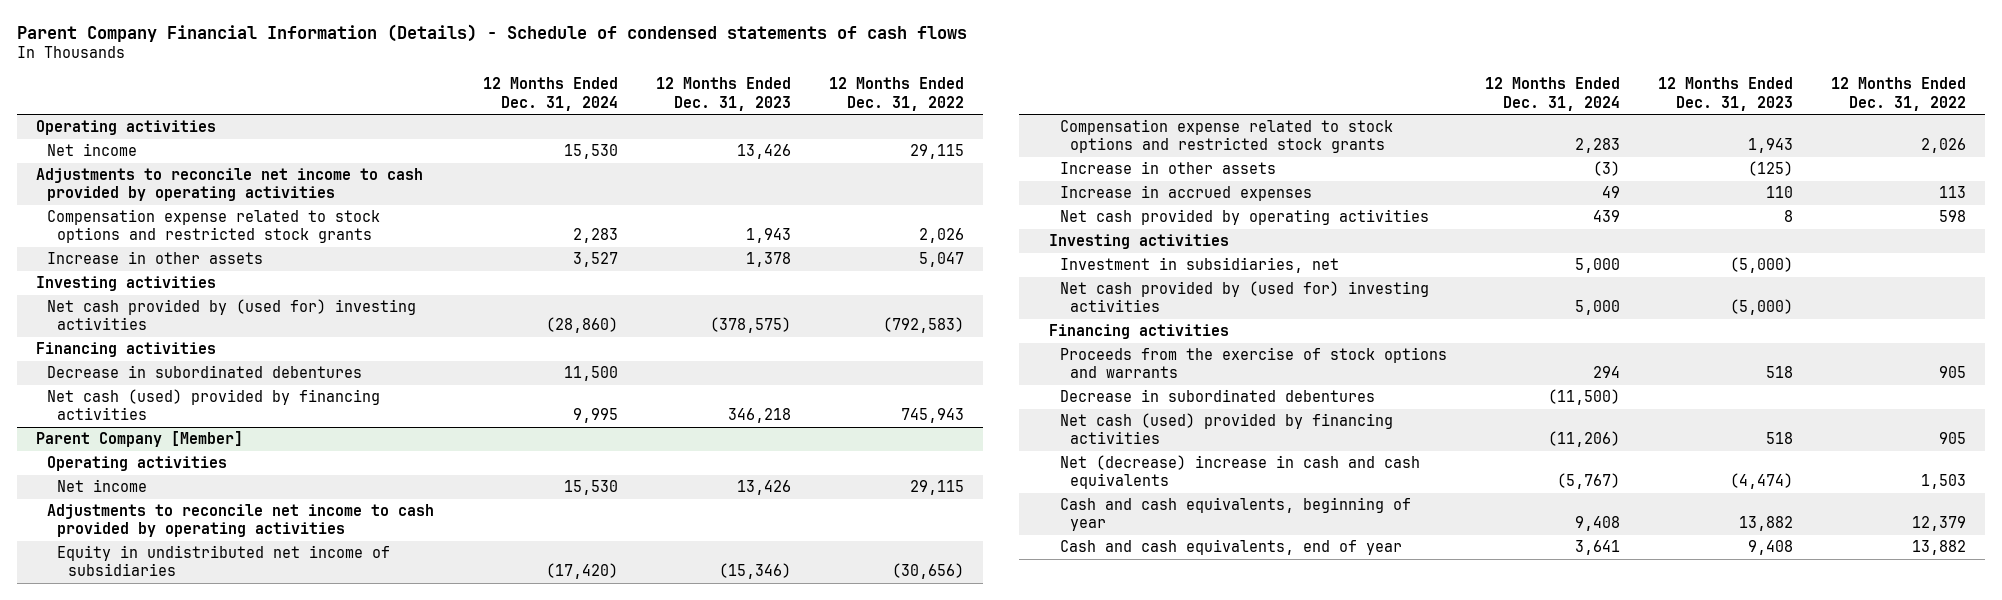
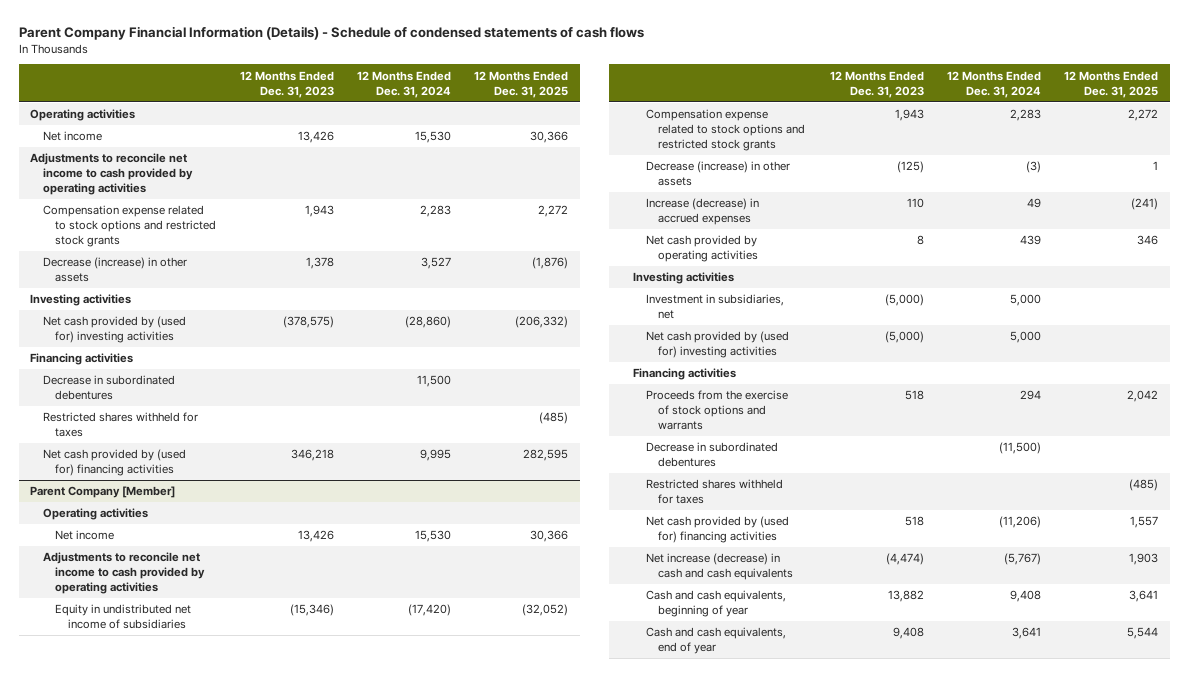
- | 12 Months Ended Dec. 31, 2024 | 12 Months Ended Dec. 31, 2023 | 12 Months Ended Dec. 31, 2022
+ | 12 Months Ended Dec. 31, 2023 | 12 Months Ended Dec. 31, 2024 | 12 Months Ended Dec. 31, 2025
- Increase in other assets | 3,527 | 1,378 | 5,047
+ Decrease (increase) in other assets | 1,378 | 3,527 | (1,876)
- Net cash (used) provided by financing activities | 9,995 | 346,218 | 745,943
+ Restricted shares withheld for taxes | | | (485)
+ Net cash provided by (used for) financing activities | 346,218 | 9,995 | 282,595
@ Parent Company [Member]
- Increase in other assets | (3) | (125) |
- Increase in accrued expenses | 49 | 110 | 113
+ Decrease (increase) in other assets | (125) | (3) | 1
+ Increase (decrease) in accrued expenses | 110 | 49 | (241)
- Net cash (used) provided by financing activities | (11,206) | 518 | 905
- Net (decrease) increase in cash and cash equivalents | (5,767) | (4,474) | 1,503
+ Restricted shares withheld for taxes | | | (485)
+ Net cash provided by (used for) financing activities | 518 | (11,206) | 1,557
+ Net increase (decrease) in cash and cash equivalents | (4,474) | (5,767) | 1,903

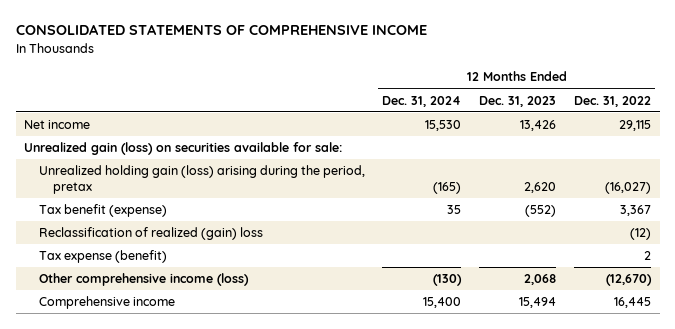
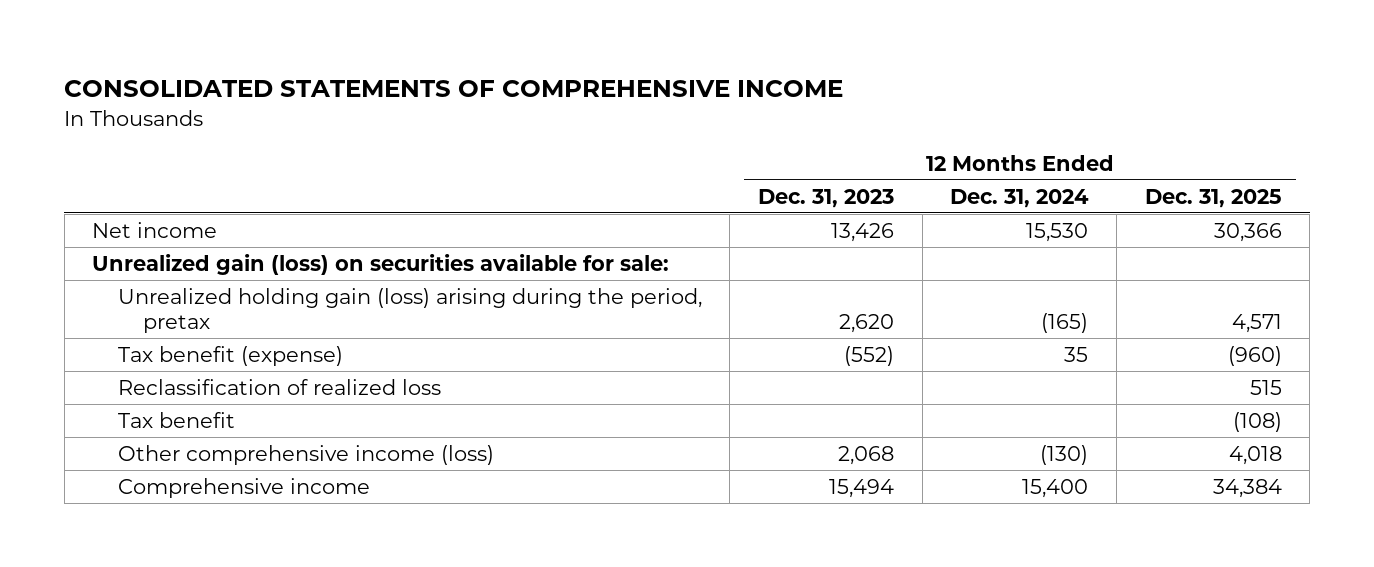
- | 12 Months Ended Dec. 31, 2024 | 12 Months Ended Dec. 31, 2023 | 12 Months Ended Dec. 31, 2022
+ | 12 Months Ended Dec. 31, 2023 | 12 Months Ended Dec. 31, 2024 | 12 Months Ended Dec. 31, 2025
- Reclassification of realized (gain) loss | | | (12)
- Tax expense (benefit) | | | 2
+ Reclassification of realized loss | | | 515
+ Tax benefit | | | (108)

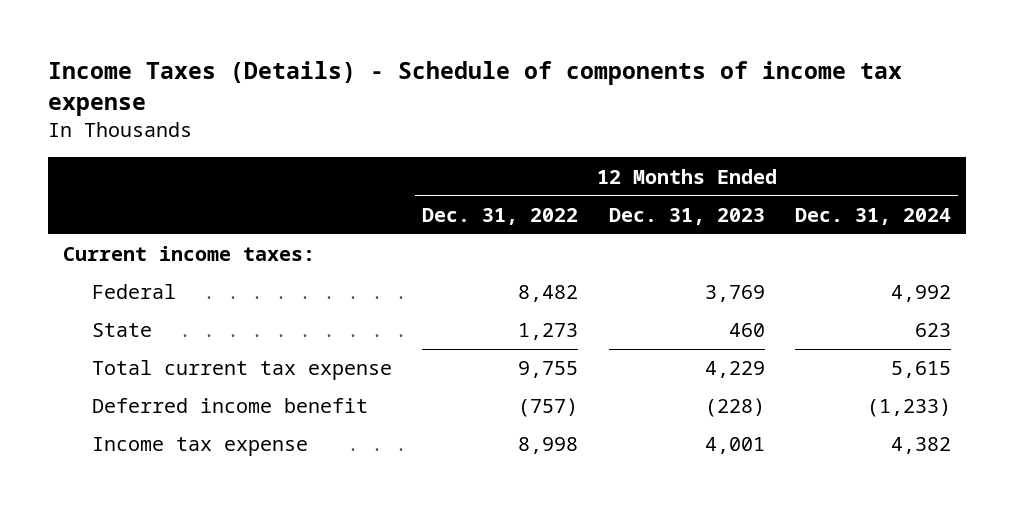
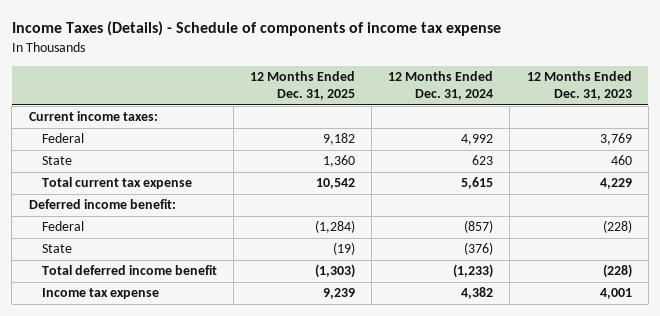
- | 12 Months Ended Dec. 31, 2022 | 12 Months Ended Dec. 31, 2023 | 12 Months Ended Dec. 31, 2024
+ | 12 Months Ended Dec. 31, 2025 | 12 Months Ended Dec. 31, 2024 | 12 Months Ended Dec. 31, 2023
- Deferred income benefit | (757) | (228) | (1,233)
+ Deferred income benefit:
+ Federal | (1,284) | (857) | (228)
+ State | (19) | (376) |
+ Total deferred income benefit | (1,303) | (1,233) | (228)

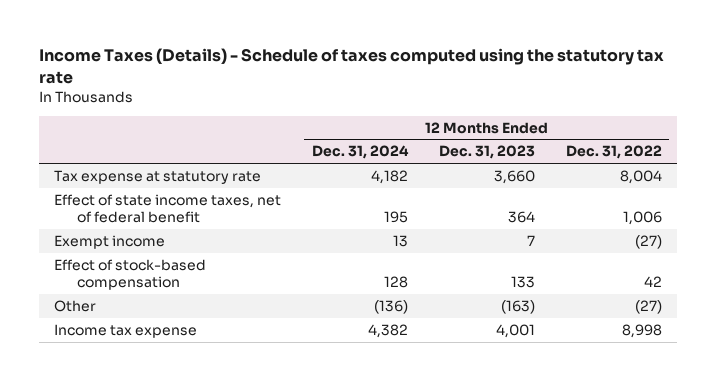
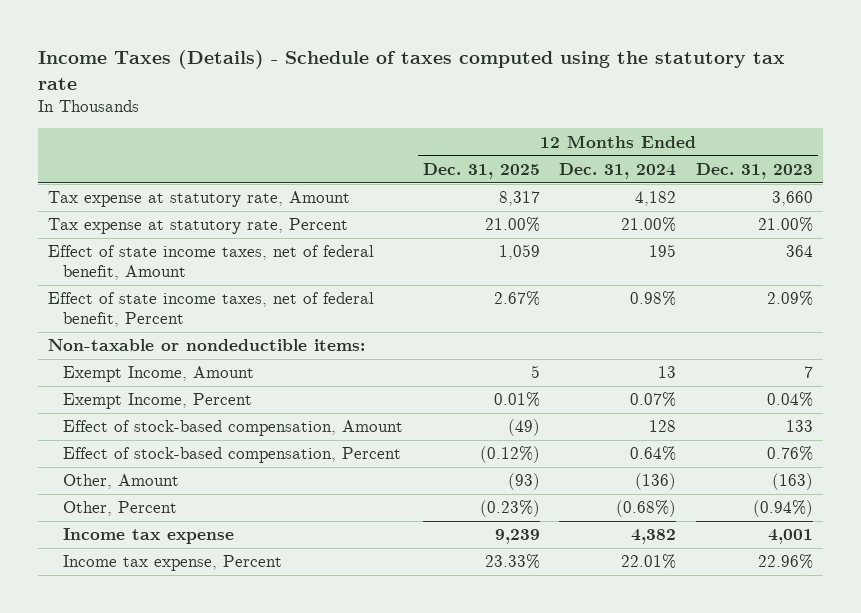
- | 12 Months Ended Dec. 31, 2024 | 12 Months Ended Dec. 31, 2023 | 12 Months Ended Dec. 31, 2022
+ | 12 Months Ended Dec. 31, 2025 | 12 Months Ended Dec. 31, 2024 | 12 Months Ended Dec. 31, 2023
- Tax expense at statutory rate | 4,182 | 3,660 | 8,004
- Effect of state income taxes, net of federal benefit | 195 | 364 | 1,006
- Exempt income | 13 | 7 | (27)
- Effect of stock-based compensation | 128 | 133 | 42
- Other | (136) | (163) | (27)
+ Tax expense at statutory rate, Amount | 8,317 | 4,182 | 3,660
+ Tax expense at statutory rate, Percent | 21.00% | 21.00% | 21.00%
+ Effect of state income taxes, net of federal benefit, Amount | 1,059 | 195 | 364
+ Effect of state income taxes, net of federal benefit, Percent | 2.67% | 0.98% | 2.09%
+ Non-taxable or nondeductible items:
+ Exempt Income, Amount | 5 | 13 | 7
+ Exempt Income, Percent | 0.01% | 0.07% | 0.04%
+ Effect of stock-based compensation, Amount | (49) | 128 | 133
+ Effect of stock-based compensation, Percent | (0.12%) | 0.64% | 0.76%
+ Other, Amount | (93) | (136) | (163)
+ Other, Percent | (0.23%) | (0.68%) | (0.94%)
+ Income tax expense, Percent | 23.33% | 22.01% | 22.96%

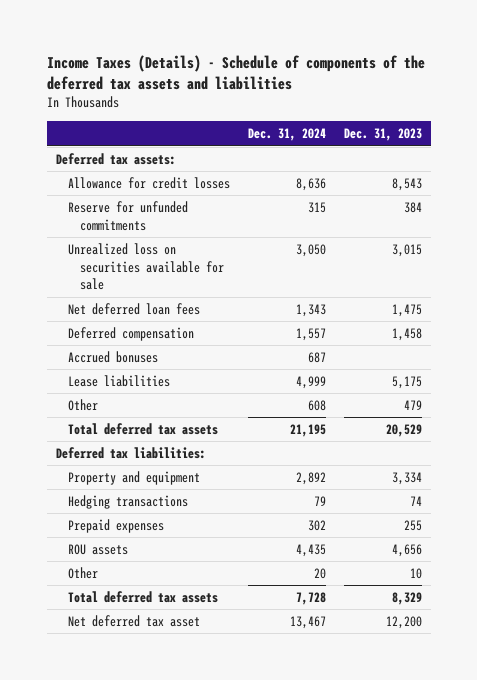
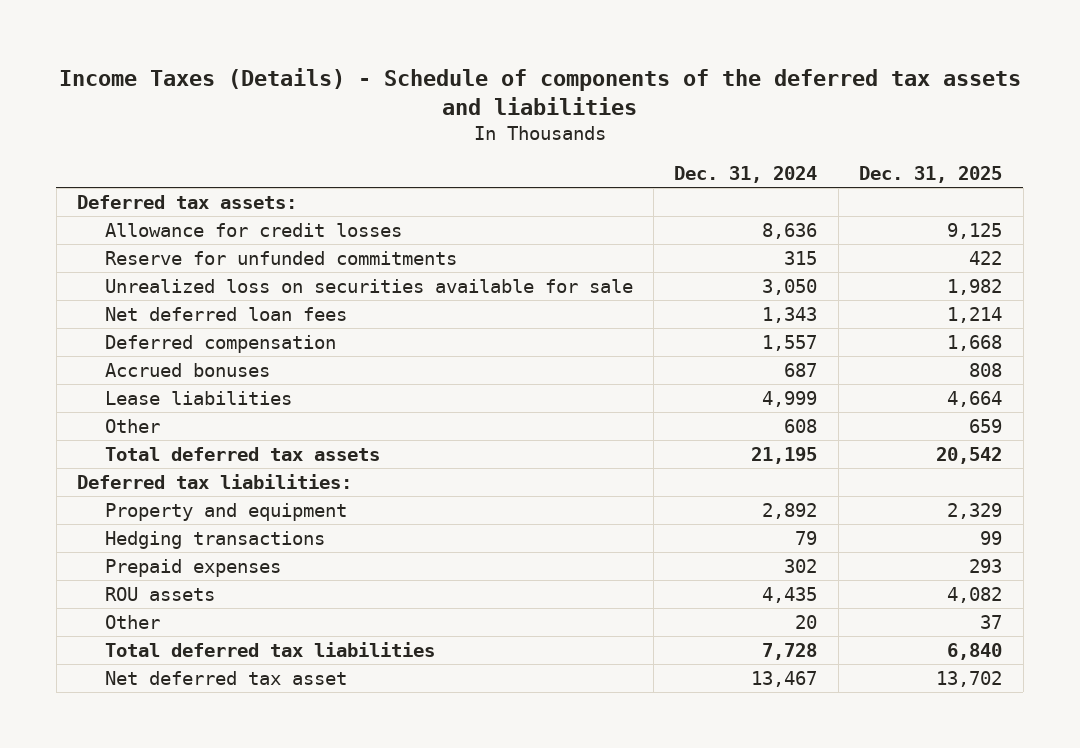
- | Dec. 31, 2024 | Dec. 31, 2023
+ | Dec. 31, 2024 | Dec. 31, 2025
- Total deferred tax assets | 7,728 | 8,329
+ Total deferred tax liabilities | 7,728 | 6,840

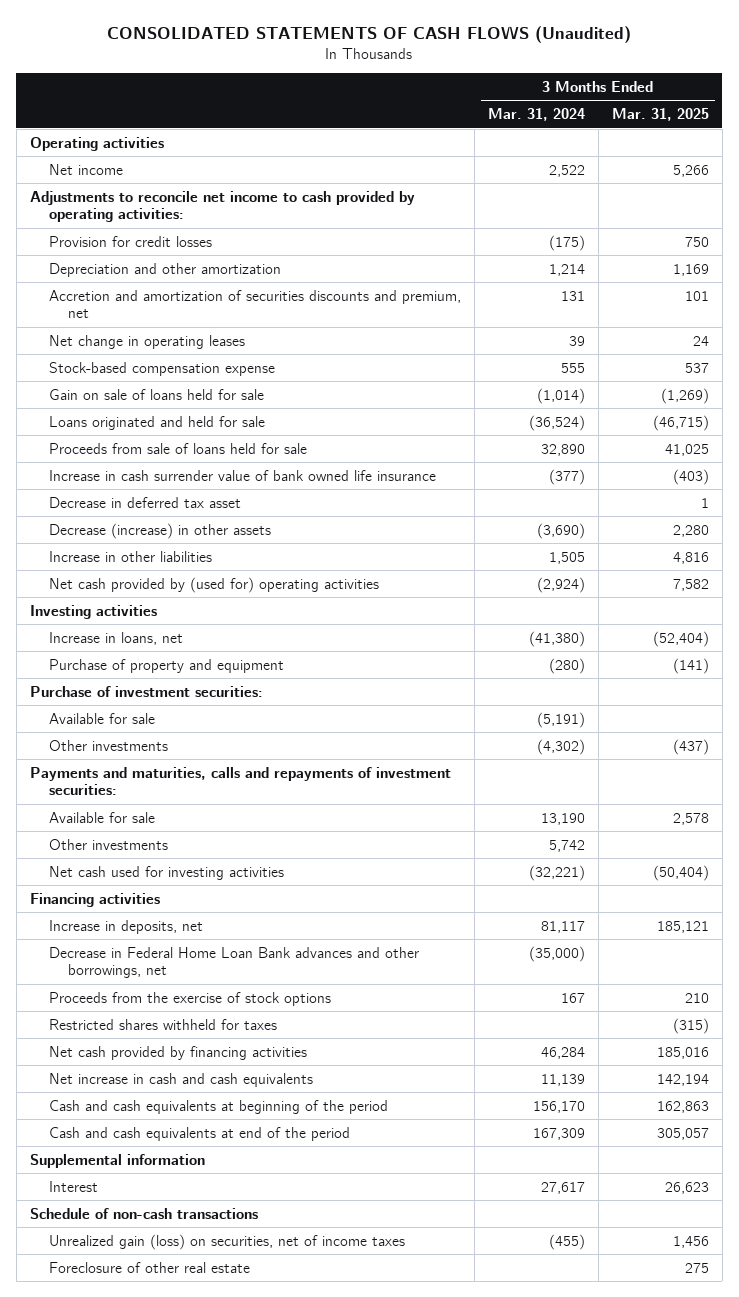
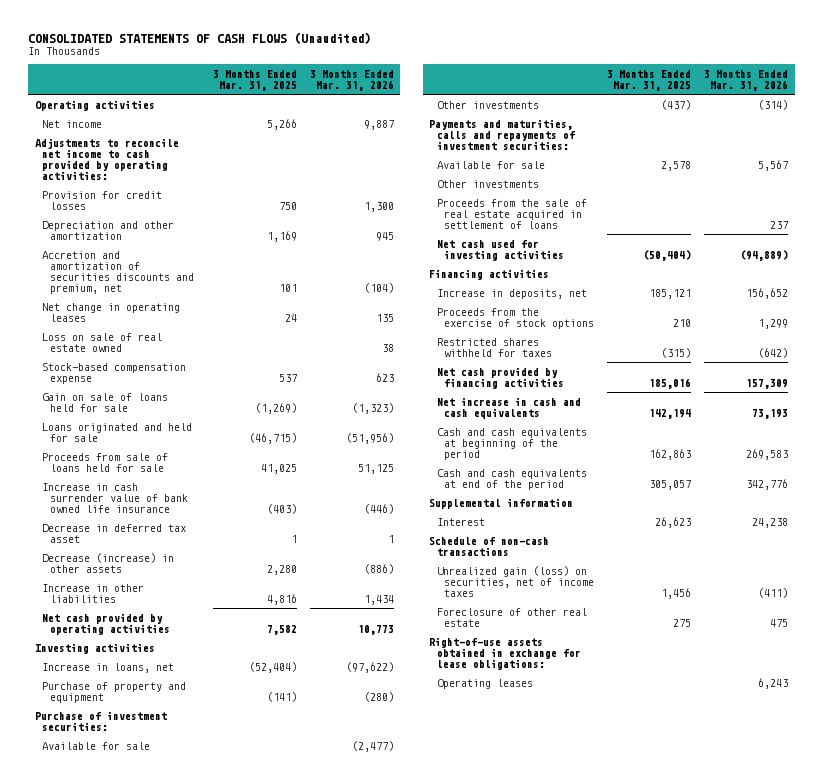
- | 3 Months Ended Mar. 31, 2024 | 3 Months Ended Mar. 31, 2025
+ | 3 Months Ended Mar. 31, 2025 | 3 Months Ended Mar. 31, 2026
+ Loss on sale of real estate owned | | 38
- Net cash provided by (used for) operating activities | (2,924) | 7,582
+ Net cash provided by operating activities | 7,582 | 10,773
+ Proceeds from the sale of real estate acquired in settlement of loans | | 237
- Decrease in Federal Home Loan Bank advances and other borrowings, net | (35,000) |
+ Right-of-use assets obtained in exchange for lease obligations:
+ Operating leases | | 6,243

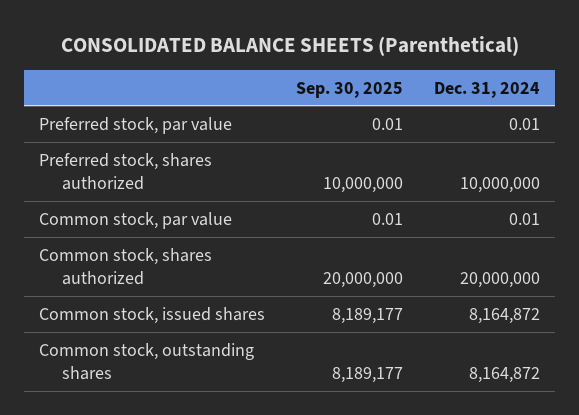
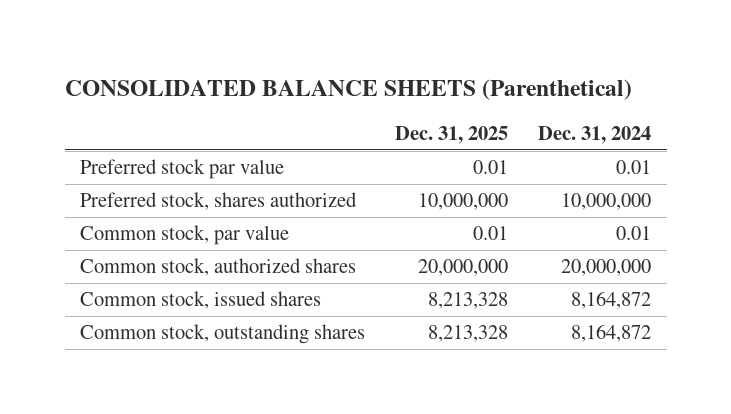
- | Sep. 30, 2025 | Dec. 31, 2024
+ | Dec. 31, 2025 | Dec. 31, 2024
- Preferred stock, par value | 0.01 | 0.01
+ Preferred stock par value | 0.01 | 0.01
- Common stock, shares authorized | 20,000,000 | 20,000,000
+ Common stock, authorized shares | 20,000,000 | 20,000,000

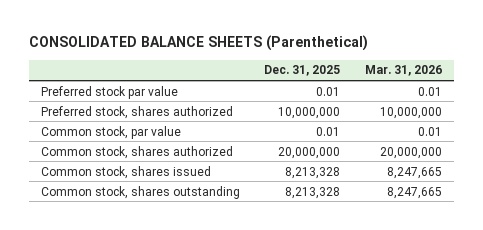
- | Dec. 31, 2025 | Dec. 31, 2024
+ | Dec. 31, 2025 | Mar. 31, 2026
- Common stock, authorized shares | 20,000,000 | 20,000,000
- Common stock, issued shares | 8,213,328 | 8,164,872
- Common stock, outstanding shares | 8,213,328 | 8,164,872
+ Common stock, shares authorized | 20,000,000 | 20,000,000
+ Common stock, shares issued | 8,213,328 | 8,247,665
+ Common stock, shares outstanding | 8,213,328 | 8,247,665

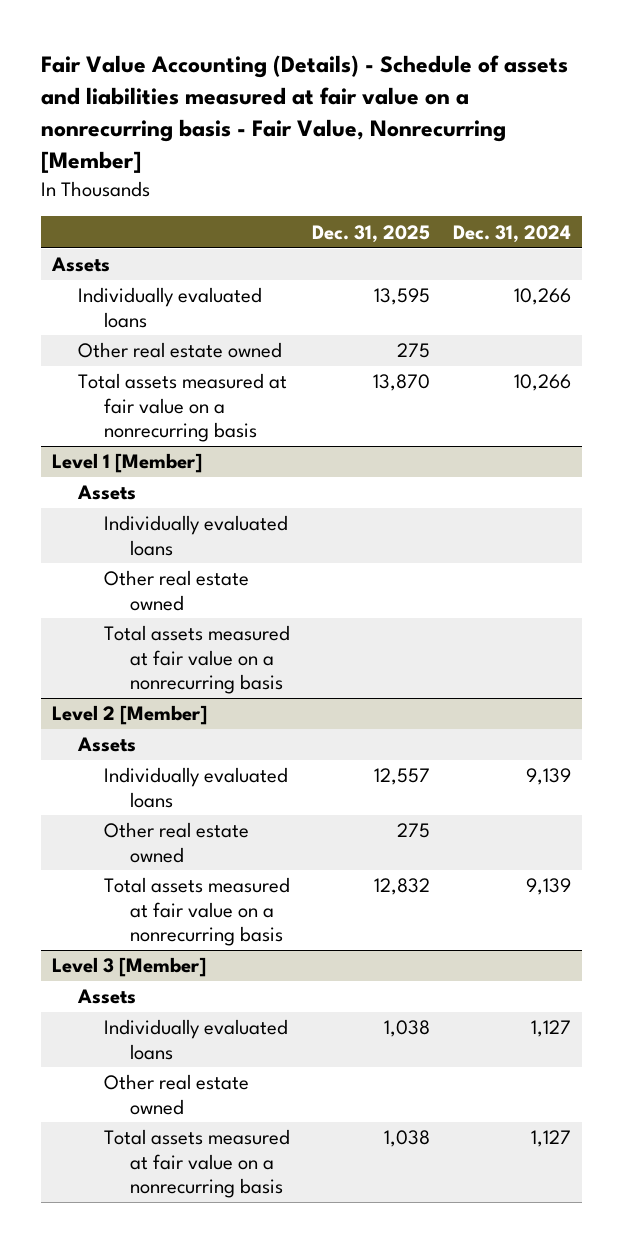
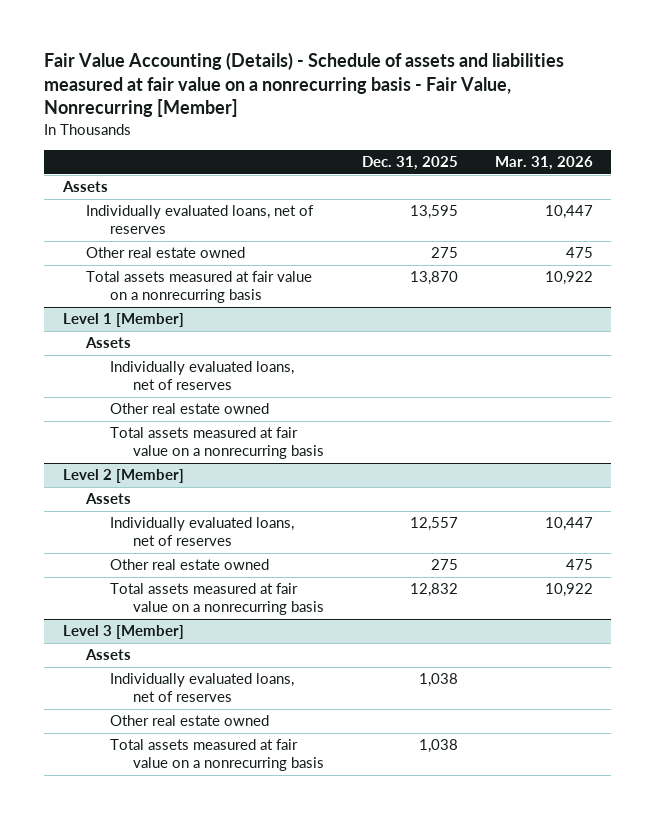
- | Dec. 31, 2025 | Dec. 31, 2024
+ | Dec. 31, 2025 | Mar. 31, 2026
- Individually evaluated loans | 13,595 | 10,266
+ Individually evaluated loans, net of reserves | 13,595 | 10,447
@ Level 1 [Member]
- Individually evaluated loans
+ Individually evaluated loans, net of reserves
@ Level 2 [Member]
- Individually evaluated loans | 12,557 | 9,139
+ Individually evaluated loans, net of reserves | 12,557 | 10,447
@ Level 3 [Member]
- Individually evaluated loans | 1,038 | 1,127
+ Individually evaluated loans, net of reserves | 1,038 |

